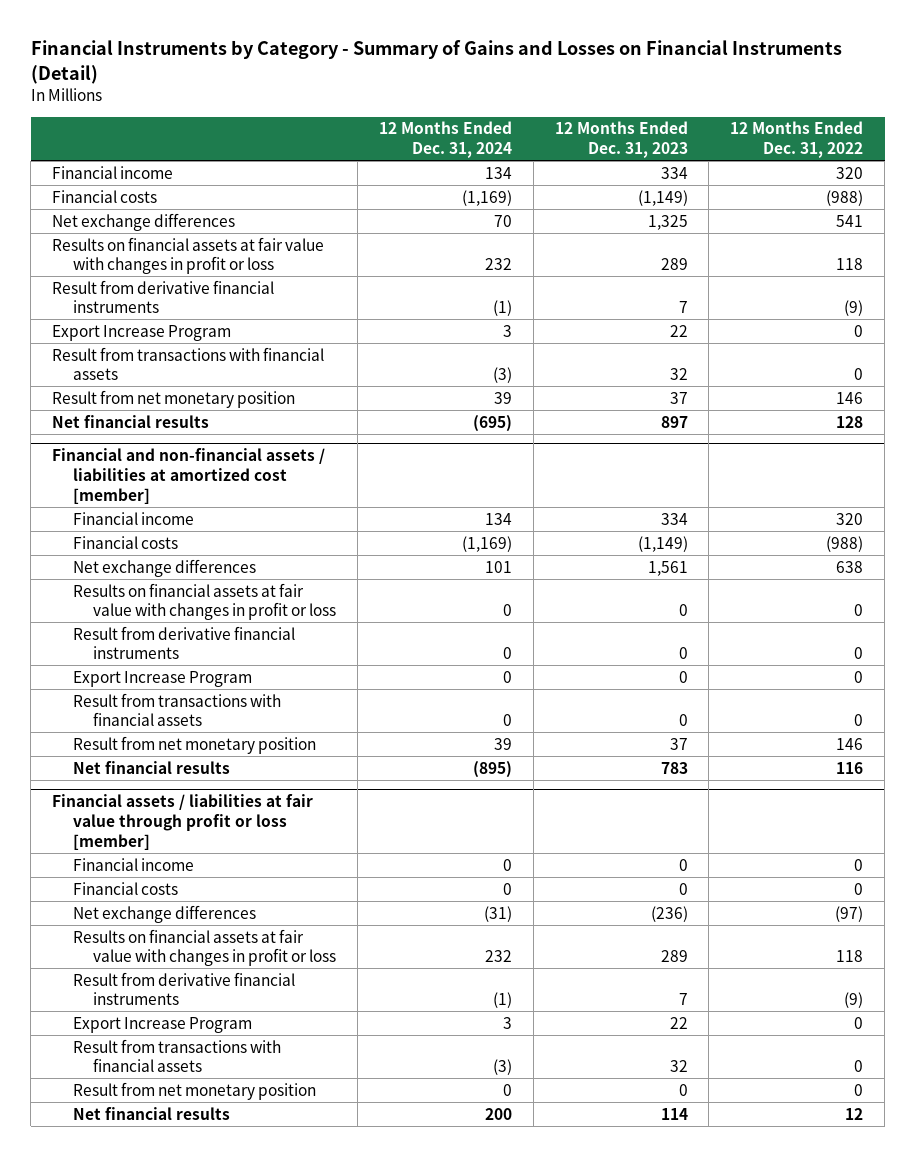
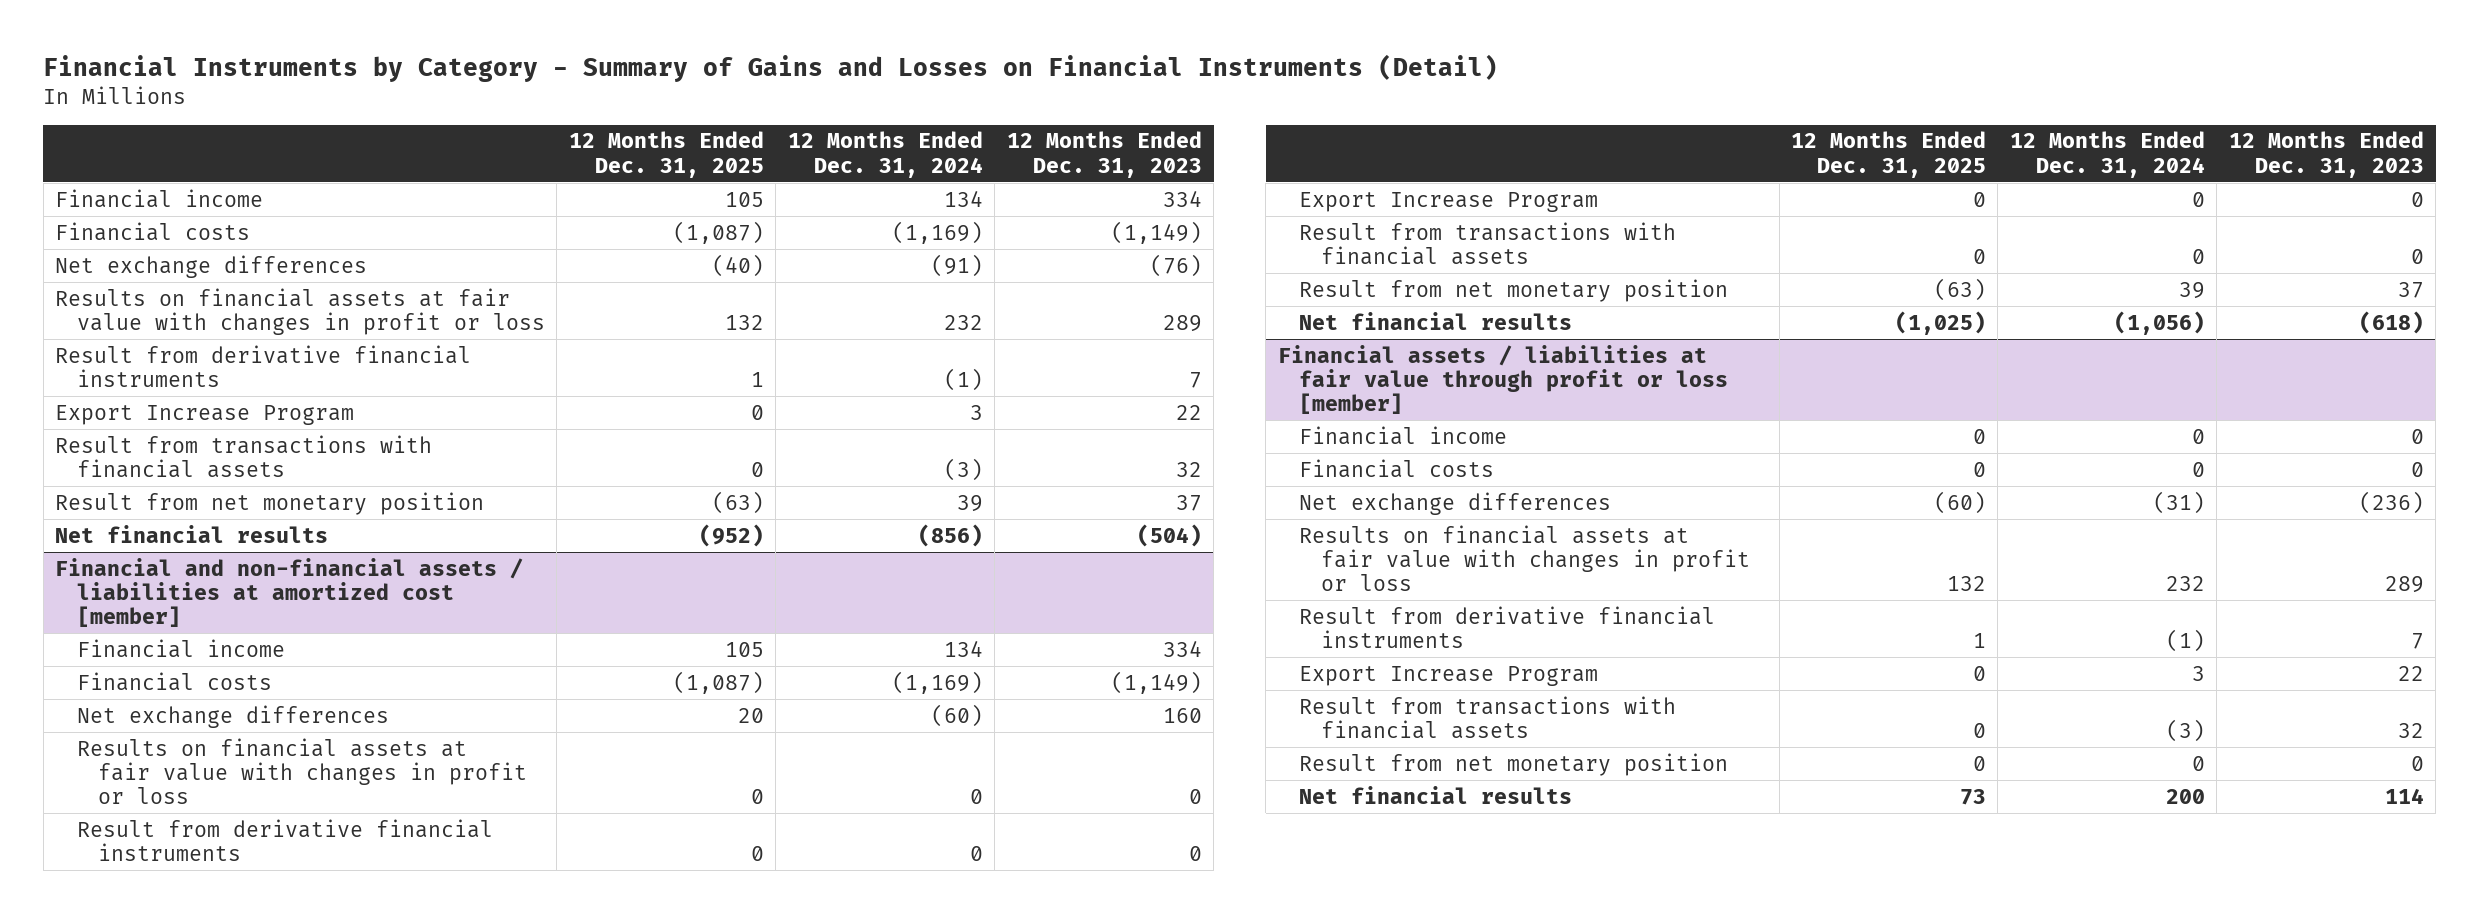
- | 12 Months Ended Dec. 31, 2024 | 12 Months Ended Dec. 31, 2023 | 12 Months Ended Dec. 31, 2022
+ | 12 Months Ended Dec. 31, 2025 | 12 Months Ended Dec. 31, 2024 | 12 Months Ended Dec. 31, 2023
- Net exchange differences | 70 | 1,325 | 541
+ Net exchange differences | (40) | (91) | (76)
- Net financial results | (695) | 897 | 128
+ Net financial results | (952) | (856) | (504)
@ Financial and non-financial assets / liabilities at amortized cost [member]
- Net exchange differences | 101 | 1,561 | 638
+ Net exchange differences | 20 | (60) | 160
- Net financial results | (895) | 783 | 116
+ Net financial results | (1,025) | (1,056) | (618)

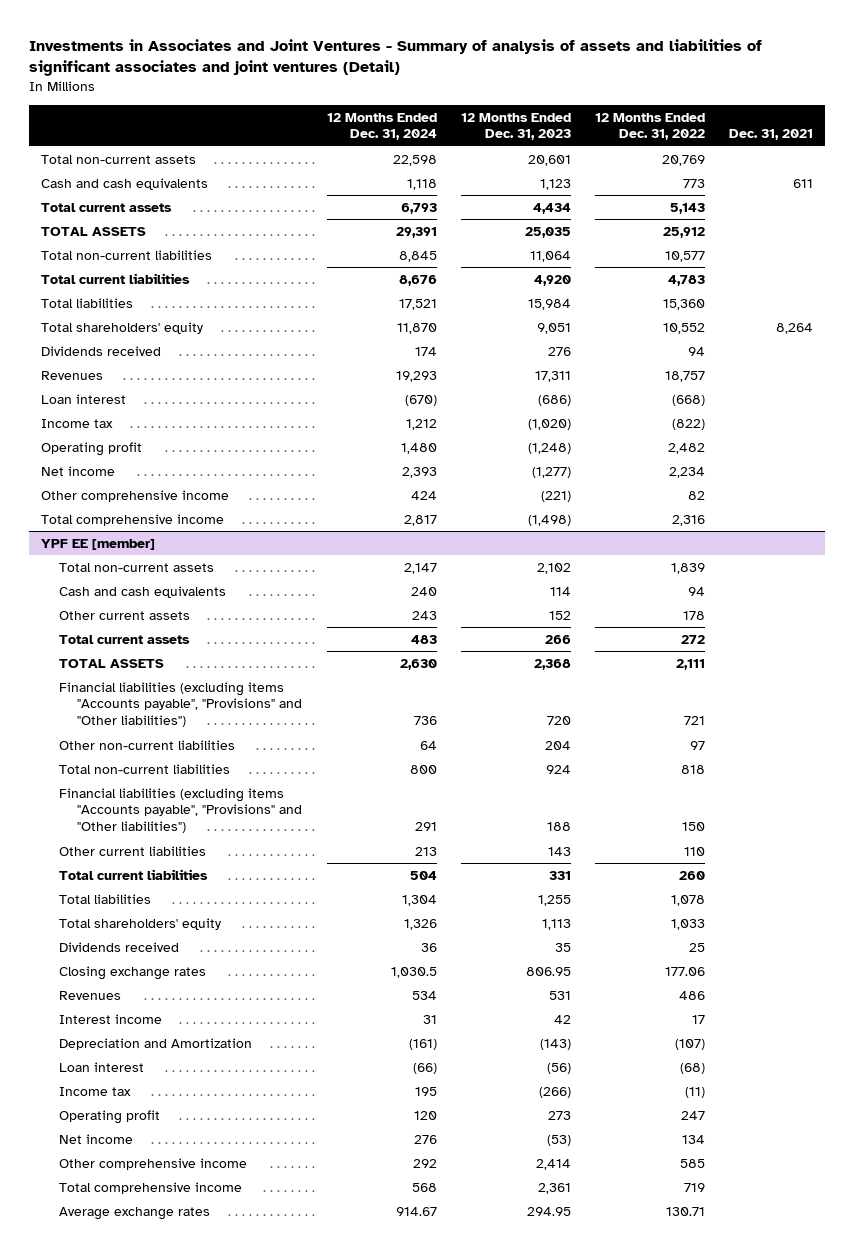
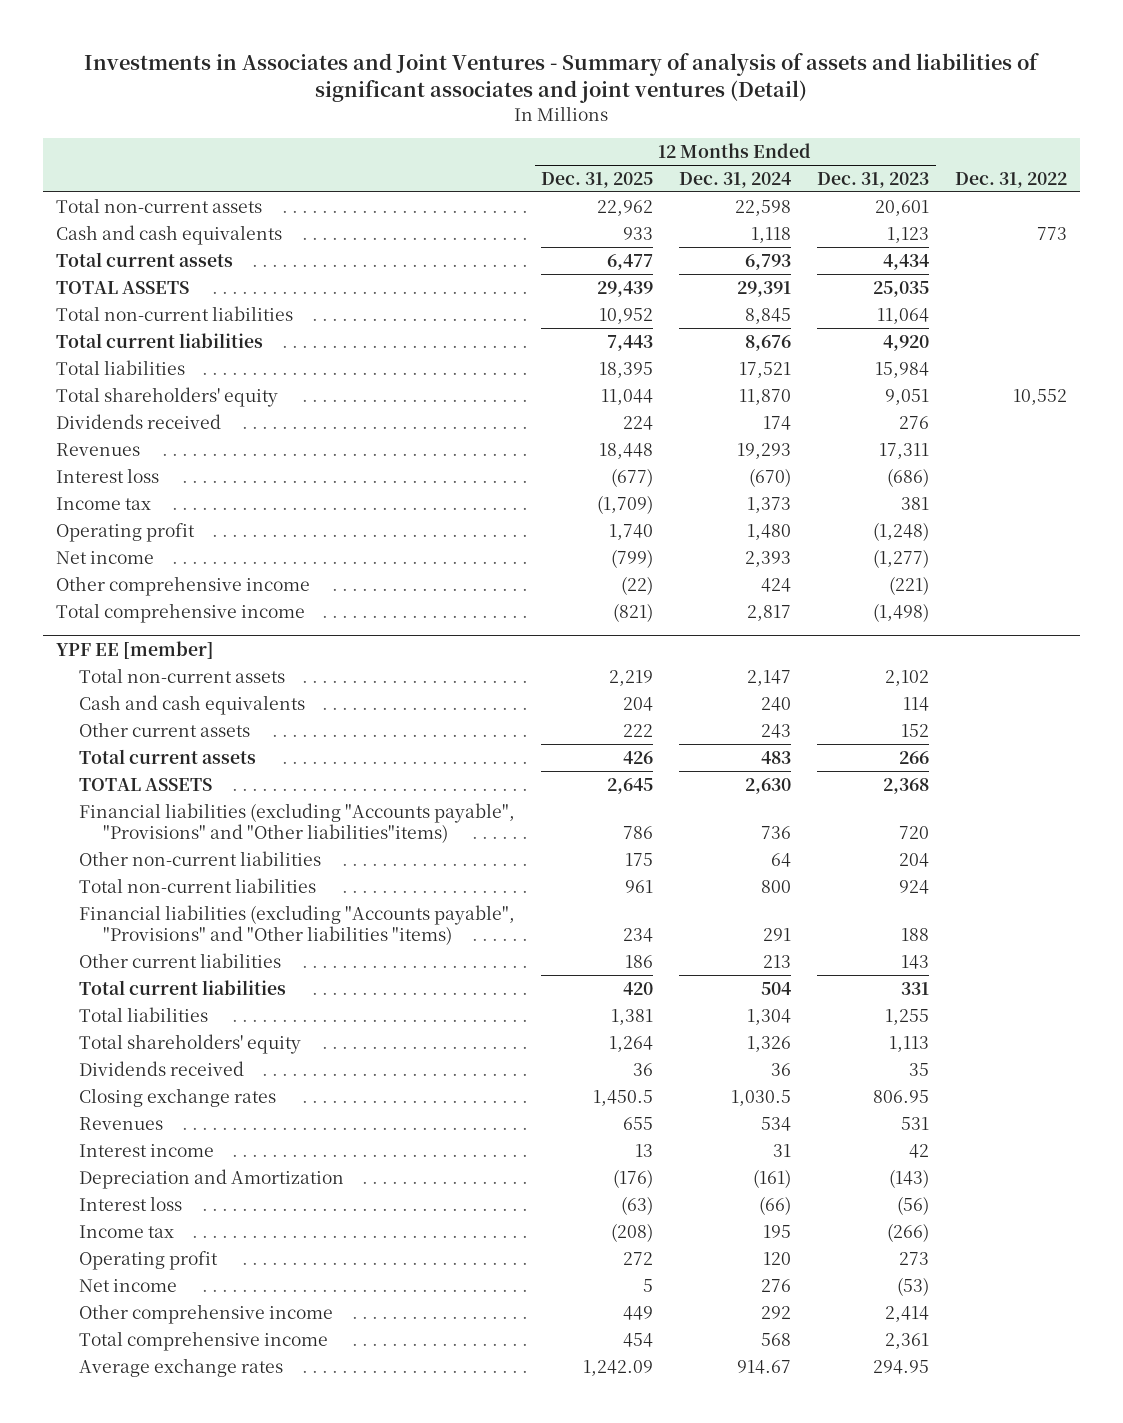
- | 12 Months Ended Dec. 31, 2024 | 12 Months Ended Dec. 31, 2023 | 12 Months Ended Dec. 31, 2022 | Dec. 31, 2021
+ | 12 Months Ended Dec. 31, 2025 | 12 Months Ended Dec. 31, 2024 | 12 Months Ended Dec. 31, 2023 | Dec. 31, 2022
- Loan interest | (670) | (686) | (668) |
- Income tax | 1,212 | (1,020) | (822) |
+ Interest loss | (677) | (670) | (686) |
+ Income tax | (1,709) | 1,373 | 381 |
@ YPF EE [member]
- Financial liabilities (excluding items "Accounts payable", "Provisions" and "Other liabilities") | 736 | 720 | 721 |
+ Financial liabilities (excluding "Accounts payable", "Provisions" and "Other liabilities"items) | 786 | 736 | 720 |
- Financial liabilities (excluding items "Accounts payable", "Provisions" and "Other liabilities") | 291 | 188 | 150 |
+ Financial liabilities (excluding "Accounts payable", "Provisions" and "Other liabilities "items) | 234 | 291 | 188 |
- Loan interest | (66) | (56) | (68) |
+ Interest loss | (63) | (66) | (56) |

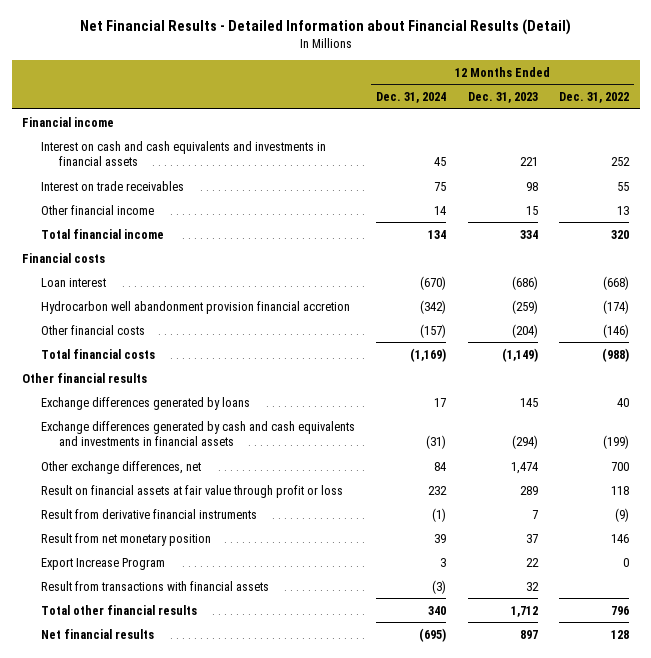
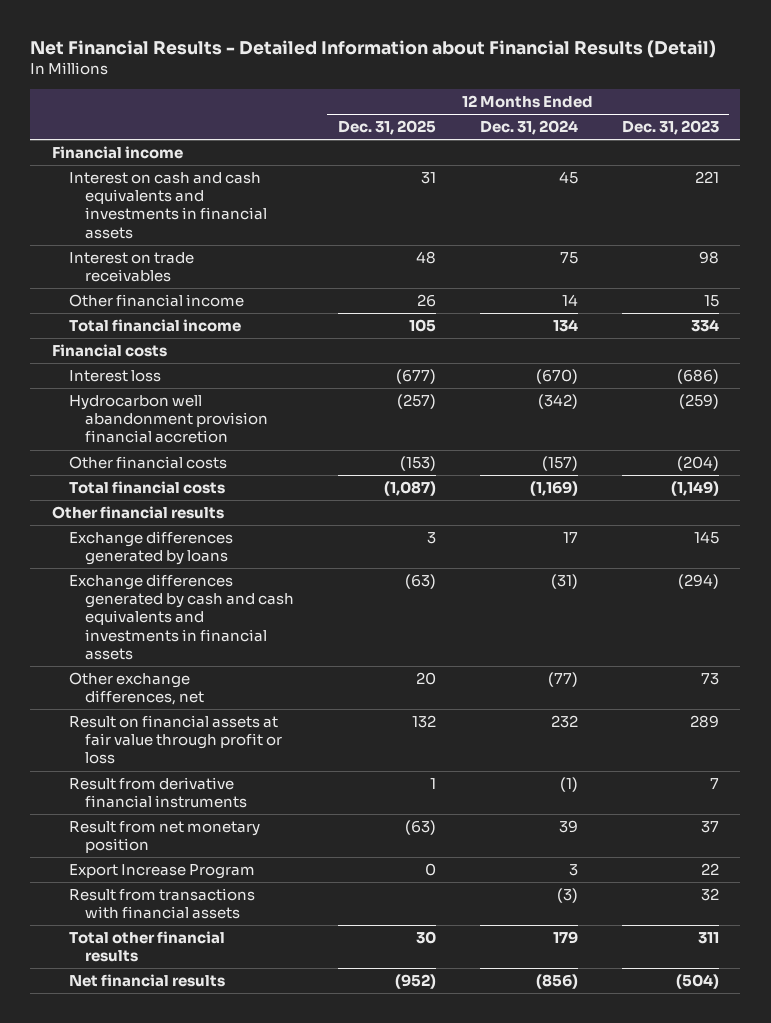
- | 12 Months Ended Dec. 31, 2024 | 12 Months Ended Dec. 31, 2023 | 12 Months Ended Dec. 31, 2022
+ | 12 Months Ended Dec. 31, 2025 | 12 Months Ended Dec. 31, 2024 | 12 Months Ended Dec. 31, 2023
- Loan interest | (670) | (686) | (668)
+ Interest loss | (677) | (670) | (686)
- Other exchange differences, net | 84 | 1,474 | 700
+ Other exchange differences, net | 20 | (77) | 73
- Total other financial results | 340 | 1,712 | 796
- Net financial results | (695) | 897 | 128
+ Total other financial results | 30 | 179 | 311
+ Net financial results | (952) | (856) | (504)

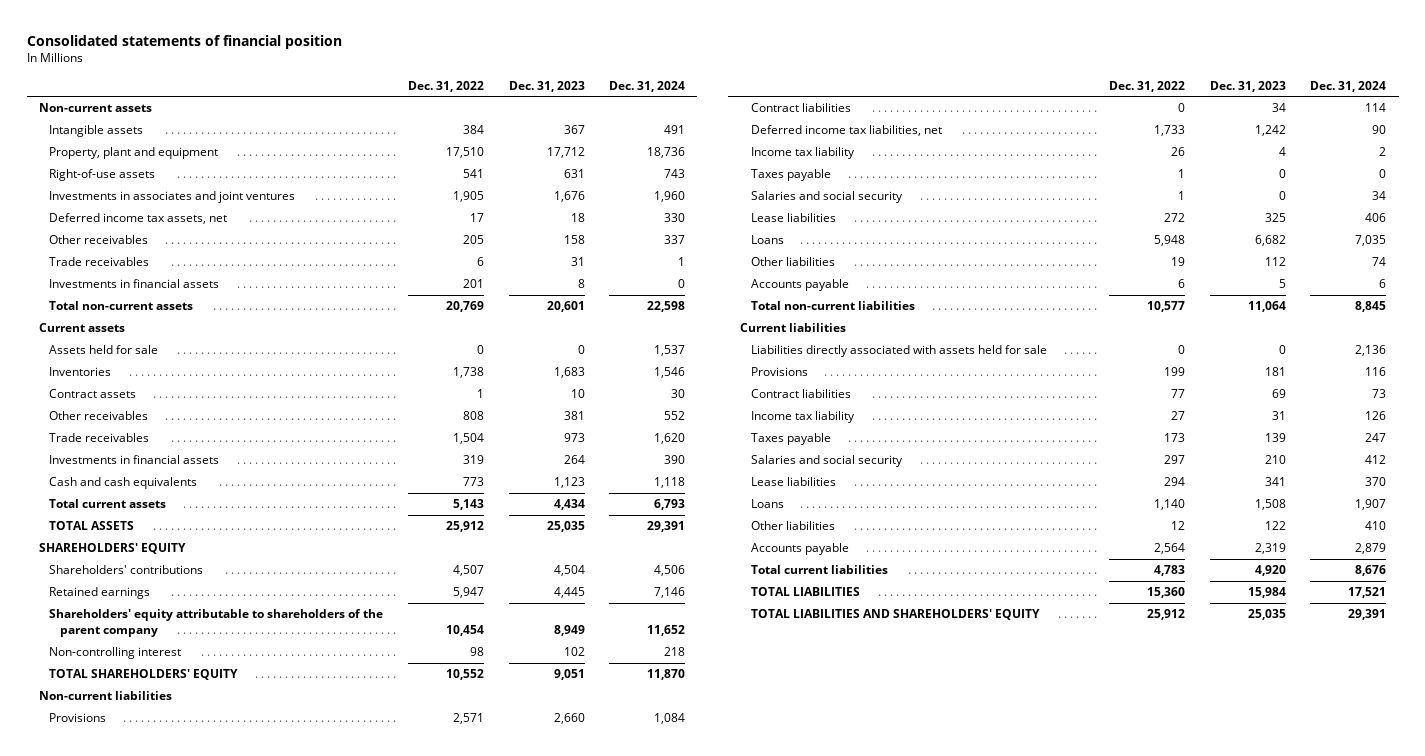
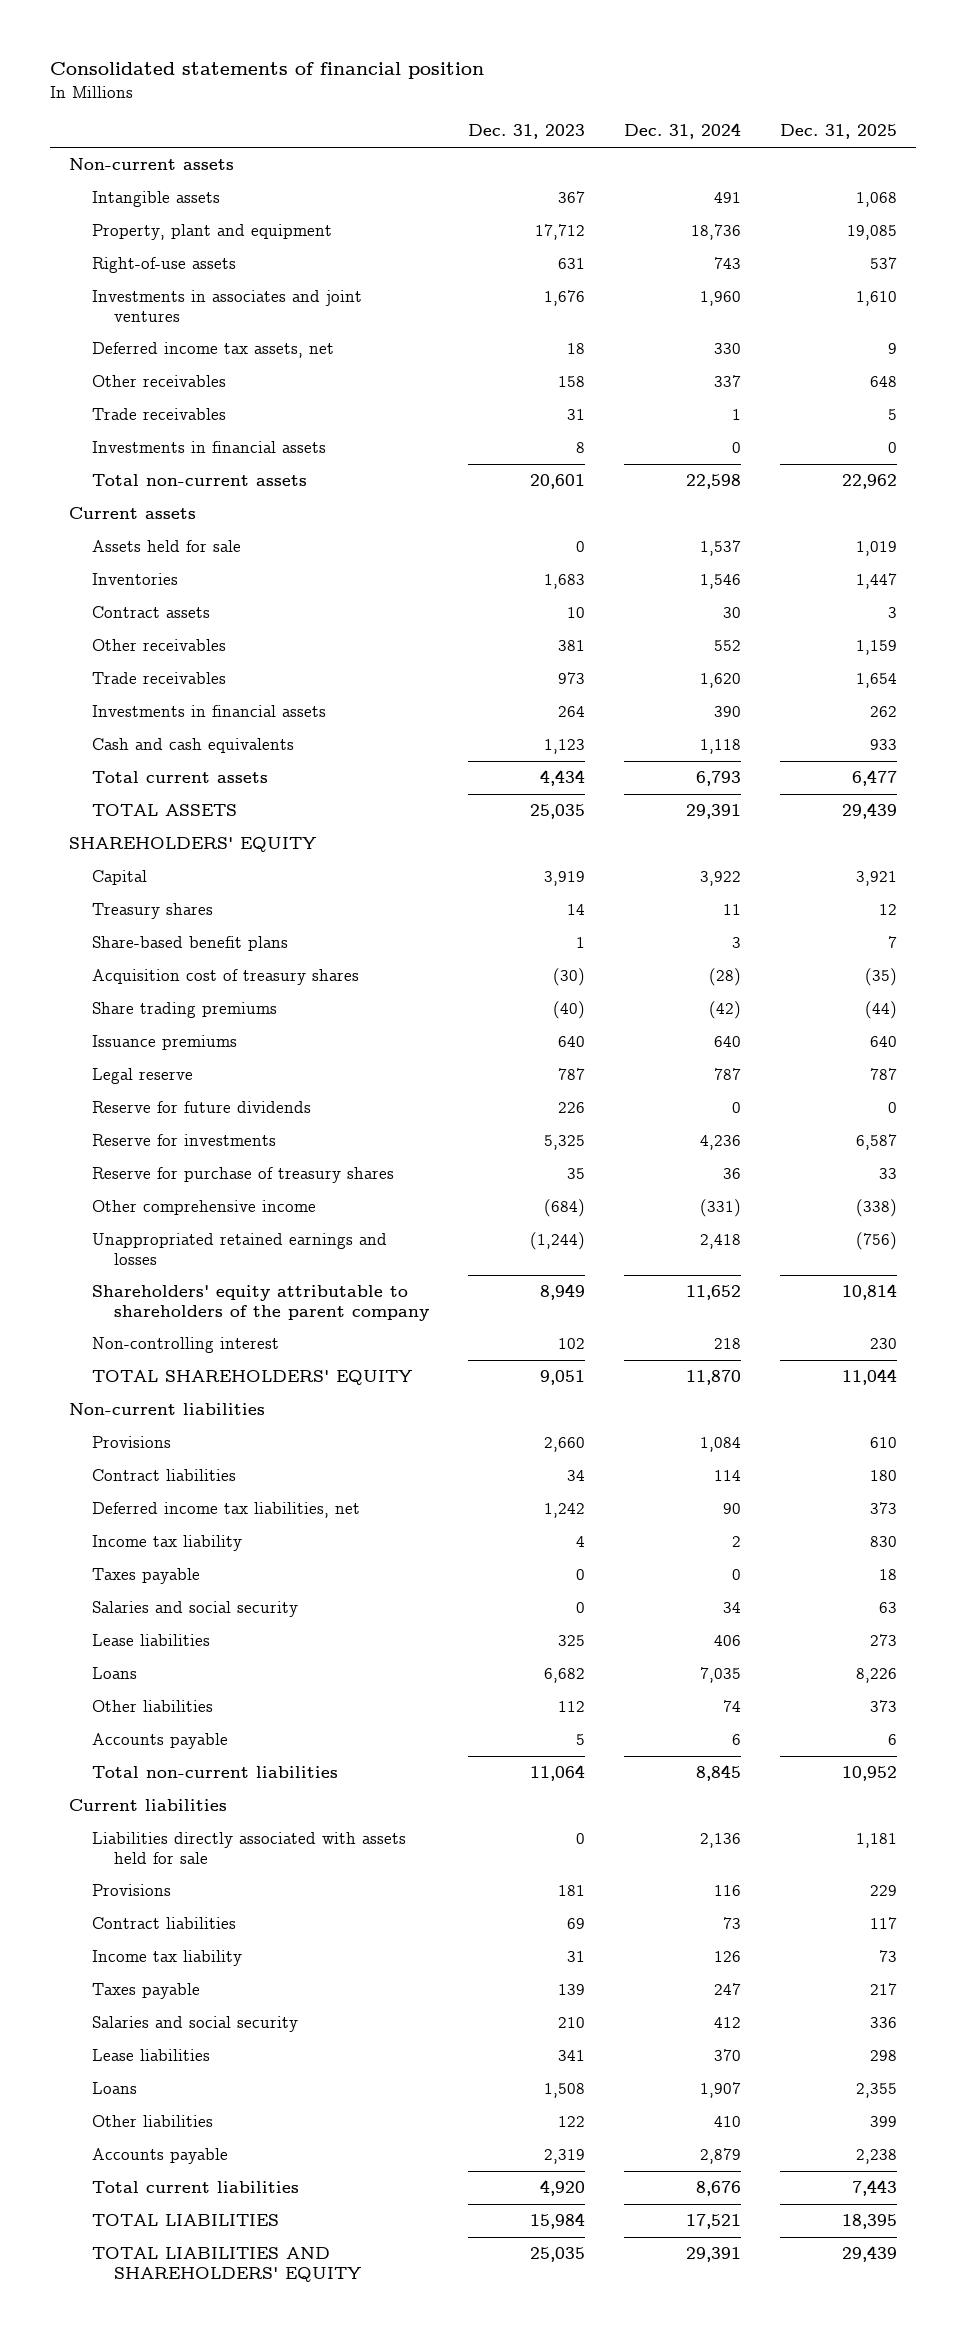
- | Dec. 31, 2022 | Dec. 31, 2023 | Dec. 31, 2024
+ | Dec. 31, 2023 | Dec. 31, 2024 | Dec. 31, 2025
- Shareholders' contributions | 4,507 | 4,504 | 4,506
- Retained earnings | 5,947 | 4,445 | 7,146
+ Capital | 3,919 | 3,922 | 3,921
+ Treasury shares | 14 | 11 | 12
+ Share-based benefit plans | 1 | 3 | 7
+ Acquisition cost of treasury shares | (30) | (28) | (35)
+ Share trading premiums | (40) | (42) | (44)
+ Issuance premiums | 640 | 640 | 640
+ Legal reserve | 787 | 787 | 787
+ Reserve for future dividends | 226 | 0 | 0
+ Reserve for investments | 5,325 | 4,236 | 6,587
+ Reserve for purchase of treasury shares | 35 | 36 | 33
+ Other comprehensive income | (684) | (331) | (338)
+ Unappropriated retained earnings and losses | (1,244) | 2,418 | (756)

